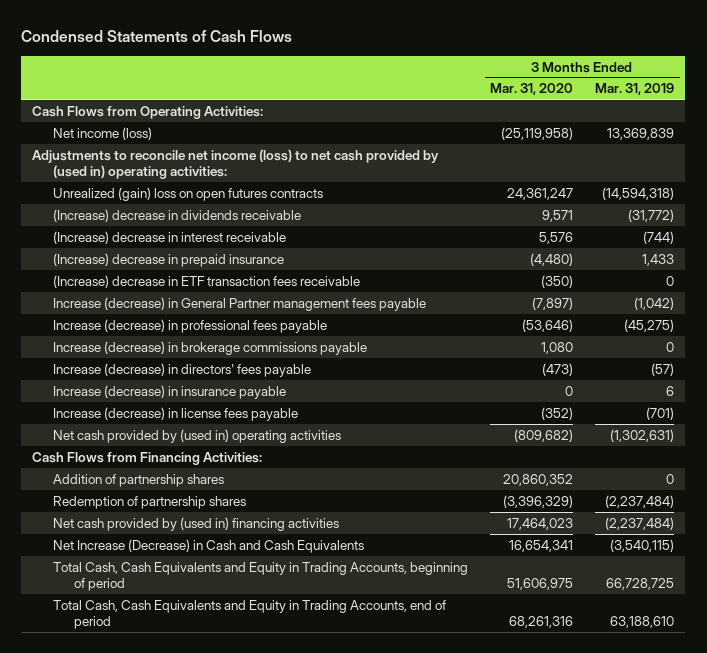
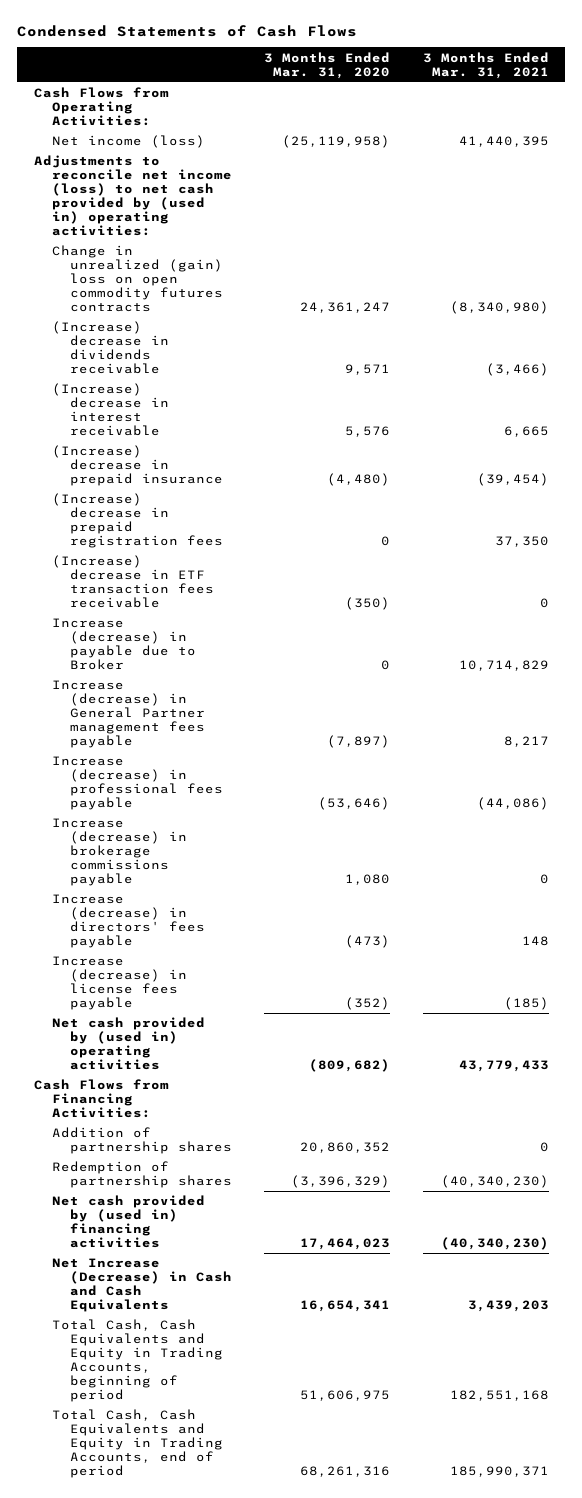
- | 3 Months Ended Mar. 31, 2020 | 3 Months Ended Mar. 31, 2019
+ | 3 Months Ended Mar. 31, 2020 | 3 Months Ended Mar. 31, 2021
- Unrealized (gain) loss on open futures contracts | 24,361,247 | (14,594,318)
+ Change in unrealized (gain) loss on open commodity futures contracts | 24,361,247 | (8,340,980)
+ (Increase) decrease in prepaid registration fees | 0 | 37,350
+ Increase (decrease) in payable due to Broker | 0 | 10,714,829
- Increase (decrease) in insurance payable | 0 | 6

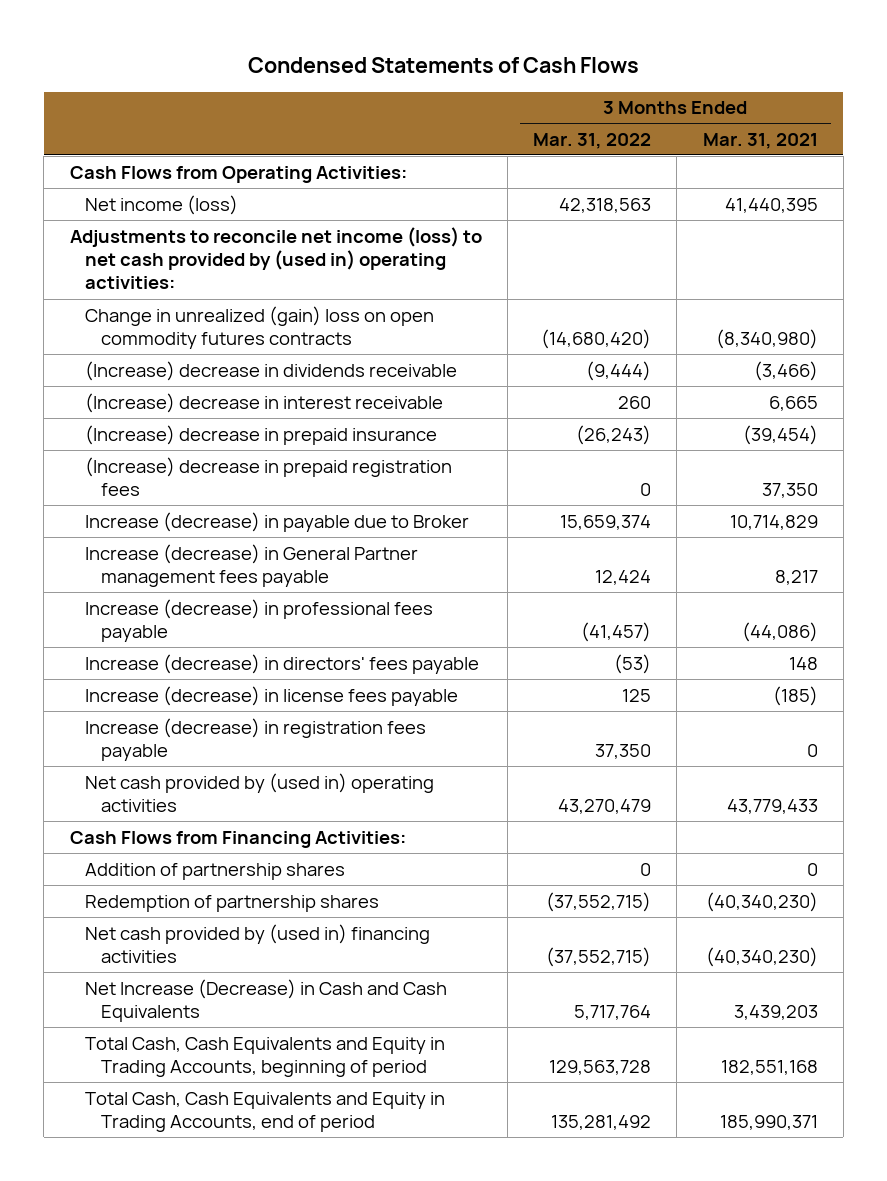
- | 3 Months Ended Mar. 31, 2020 | 3 Months Ended Mar. 31, 2021
+ | 3 Months Ended Mar. 31, 2022 | 3 Months Ended Mar. 31, 2021
- (Increase) decrease in ETF transaction fees receivable | (350) | 0
- Increase (decrease) in brokerage commissions payable | 1,080 | 0
+ Increase (decrease) in registration fees payable | 37,350 | 0

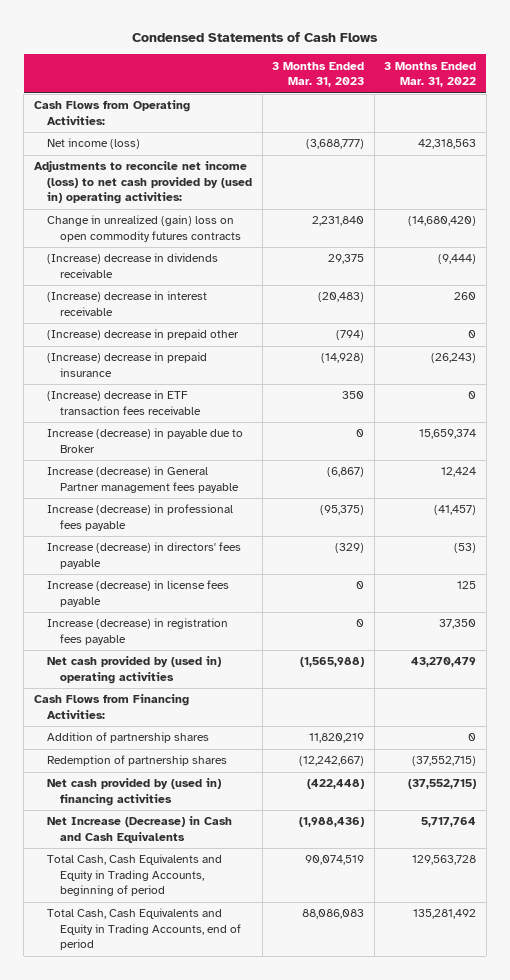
- | 3 Months Ended Mar. 31, 2022 | 3 Months Ended Mar. 31, 2021
+ | 3 Months Ended Mar. 31, 2023 | 3 Months Ended Mar. 31, 2022
+ (Increase) decrease in prepaid other | (794) | 0
- (Increase) decrease in prepaid registration fees | 0 | 37,350
+ (Increase) decrease in ETF transaction fees receivable | 350 | 0

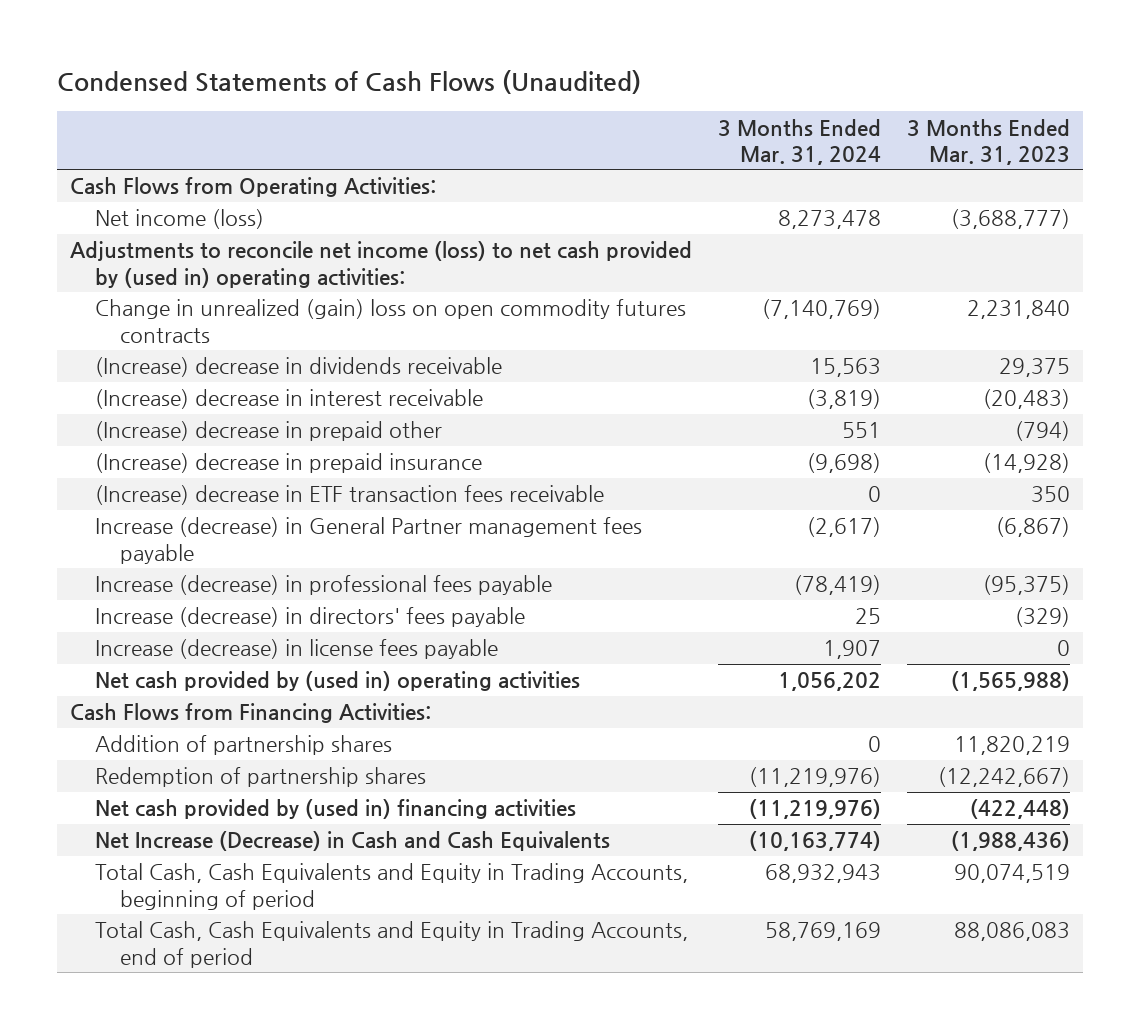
- Condensed Statements of Cash Flows
+ Condensed Statements of Cash Flows (Unaudited)
- | 3 Months Ended Mar. 31, 2023 | 3 Months Ended Mar. 31, 2022
+ | 3 Months Ended Mar. 31, 2024 | 3 Months Ended Mar. 31, 2023
- Increase (decrease) in payable due to Broker | 0 | 15,659,374
- Increase (decrease) in registration fees payable | 0 | 37,350

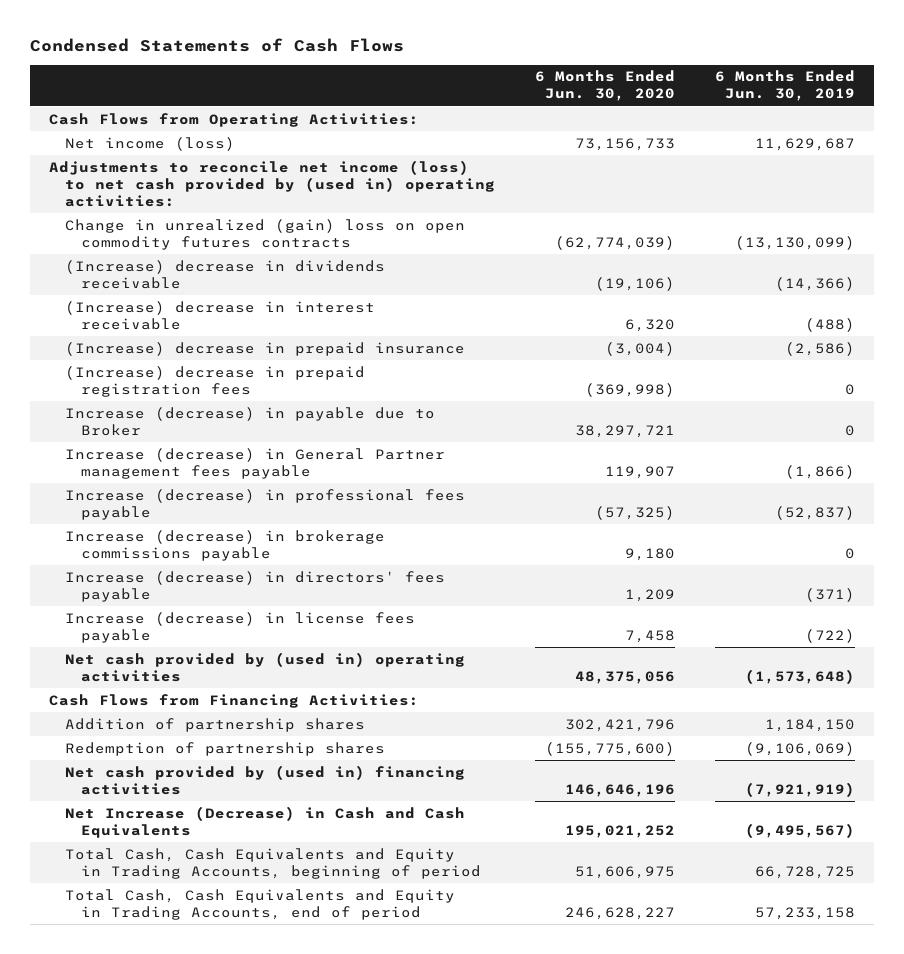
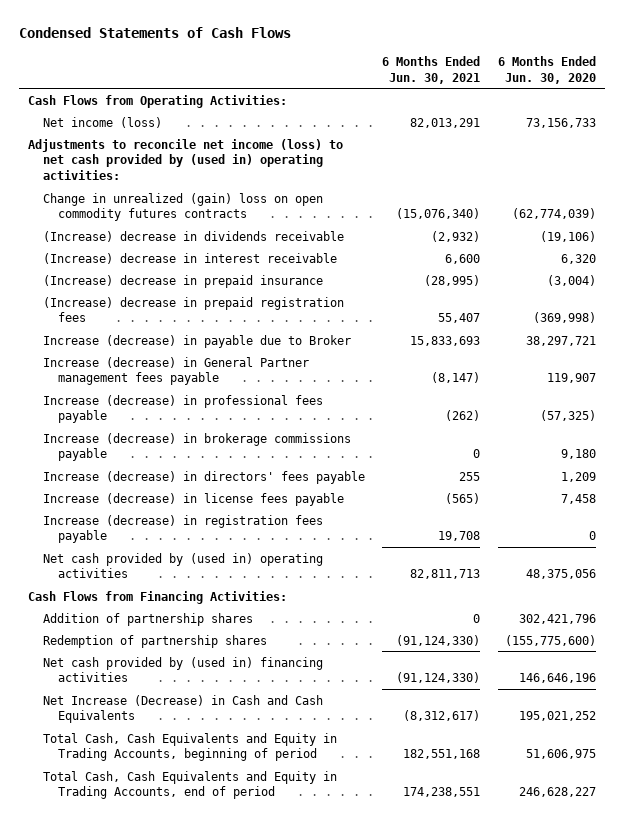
- | 6 Months Ended Jun. 30, 2020 | 6 Months Ended Jun. 30, 2019
+ | 6 Months Ended Jun. 30, 2021 | 6 Months Ended Jun. 30, 2020
+ Increase (decrease) in registration fees payable | 19,708 | 0

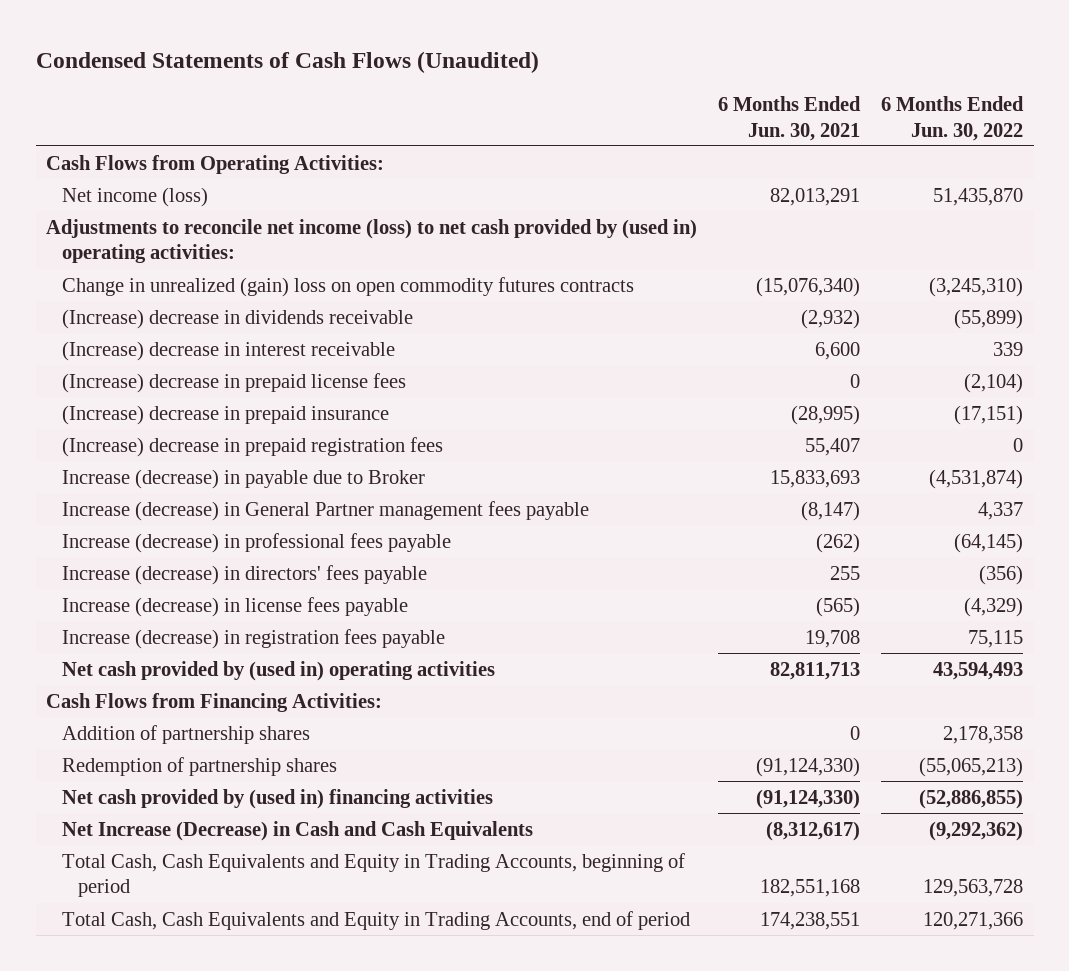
- Condensed Statements of Cash Flows
+ Condensed Statements of Cash Flows (Unaudited)
- | 6 Months Ended Jun. 30, 2021 | 6 Months Ended Jun. 30, 2020
+ | 6 Months Ended Jun. 30, 2021 | 6 Months Ended Jun. 30, 2022
+ (Increase) decrease in prepaid license fees | 0 | (2,104)
- Increase (decrease) in brokerage commissions payable | 0 | 9,180

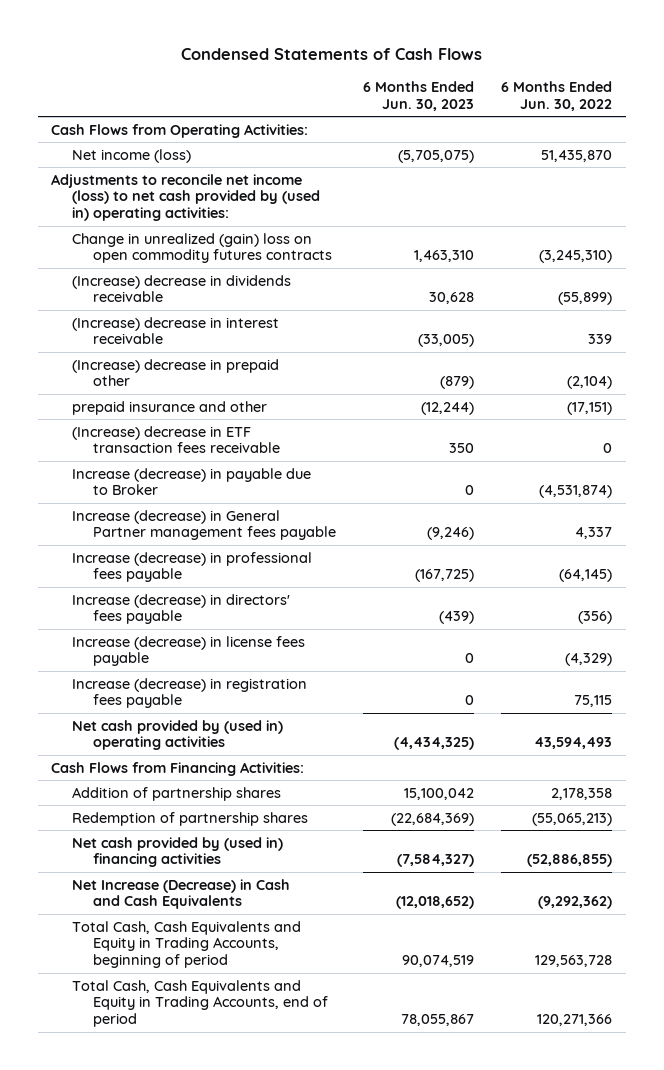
- Condensed Statements of Cash Flows (Unaudited)
+ Condensed Statements of Cash Flows
- | 6 Months Ended Jun. 30, 2021 | 6 Months Ended Jun. 30, 2022
+ | 6 Months Ended Jun. 30, 2023 | 6 Months Ended Jun. 30, 2022
- (Increase) decrease in prepaid license fees | 0 | (2,104)
- (Increase) decrease in prepaid insurance | (28,995) | (17,151)
- (Increase) decrease in prepaid registration fees | 55,407 | 0
+ (Increase) decrease in prepaid other | (879) | (2,104)
+ prepaid insurance and other | (12,244) | (17,151)
+ (Increase) decrease in ETF transaction fees receivable | 350 | 0

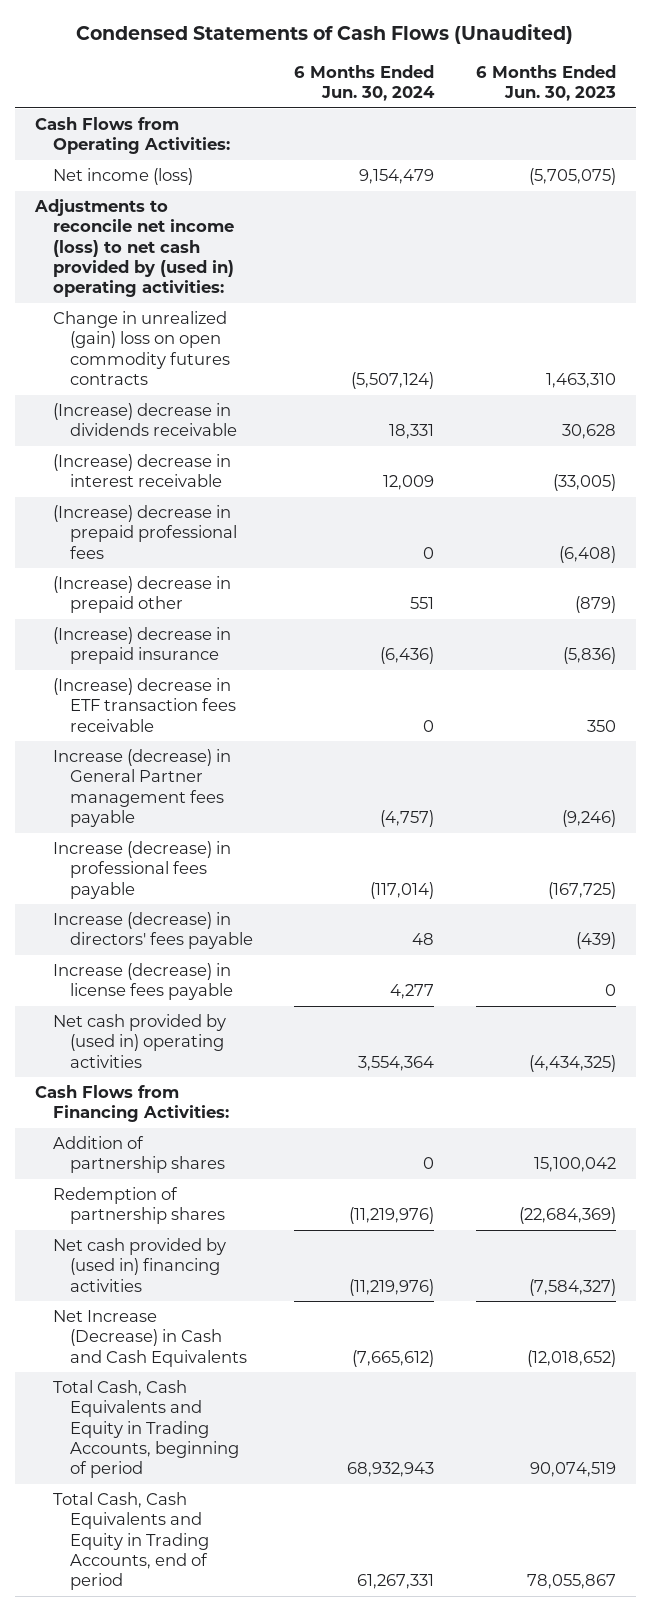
- Condensed Statements of Cash Flows
+ Condensed Statements of Cash Flows (Unaudited)
- | 6 Months Ended Jun. 30, 2023 | 6 Months Ended Jun. 30, 2022
+ | 6 Months Ended Jun. 30, 2024 | 6 Months Ended Jun. 30, 2023
+ (Increase) decrease in prepaid professional fees | 0 | (6,408)
- prepaid insurance and other | (12,244) | (17,151)
+ (Increase) decrease in prepaid insurance | (6,436) | (5,836)
- Increase (decrease) in payable due to Broker | 0 | (4,531,874)
- Increase (decrease) in registration fees payable | 0 | 75,115

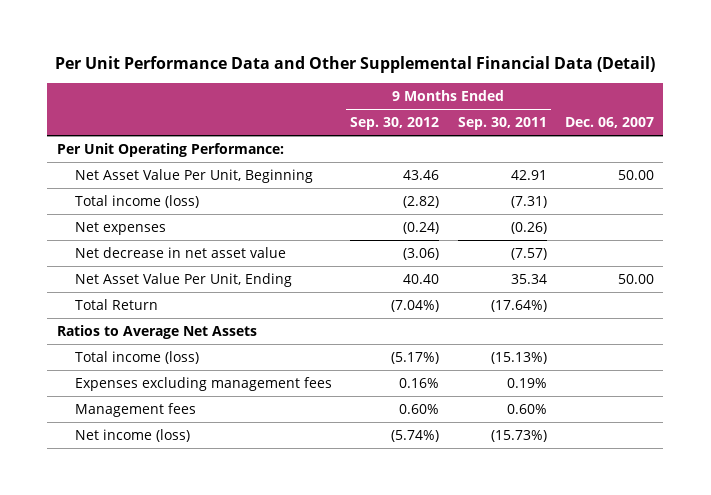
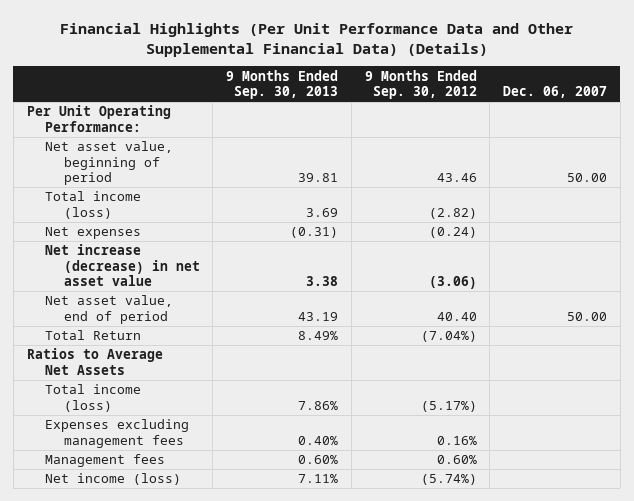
- Per Unit Performance Data and Other Supplemental Financial Data (Detail)
+ Financial Highlights (Per Unit Performance Data and Other Supplemental Financial Data) (Details)
- | 9 Months Ended Sep. 30, 2012 | 9 Months Ended Sep. 30, 2011 | Dec. 06, 2007
+ | 9 Months Ended Sep. 30, 2013 | 9 Months Ended Sep. 30, 2012 | Dec. 06, 2007
- Net Asset Value Per Unit, Beginning | 43.46 | 42.91 | 50.00
+ Net asset value, beginning of period | 39.81 | 43.46 | 50.00
- Net decrease in net asset value | (3.06) | (7.57) |
- Net Asset Value Per Unit, Ending | 40.40 | 35.34 | 50.00
+ Net increase (decrease) in net asset value | 3.38 | (3.06) |
+ Net asset value, end of period | 43.19 | 40.40 | 50.00

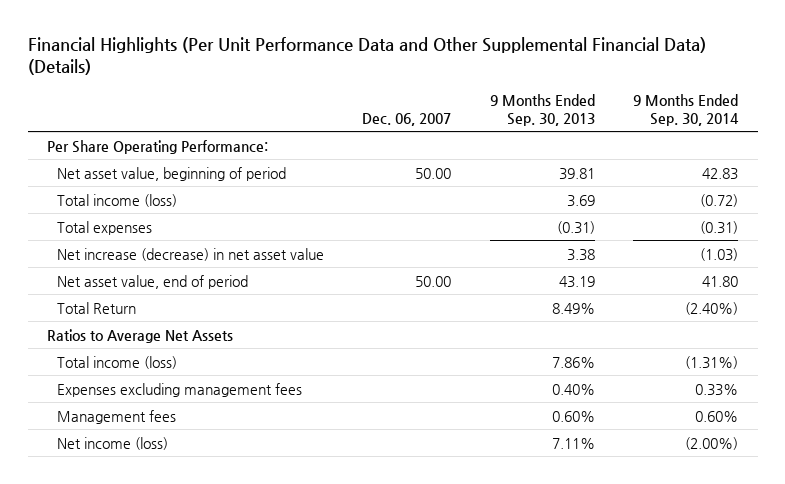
- | 9 Months Ended Sep. 30, 2013 | 9 Months Ended Sep. 30, 2012 | Dec. 06, 2007
+ | Dec. 06, 2007 | 9 Months Ended Sep. 30, 2013 | 9 Months Ended Sep. 30, 2014
- Per Unit Operating Performance:
+ Per Share Operating Performance:
- Net expenses | (0.31) | (0.24) |
+ Total expenses | | (0.31) | (0.31)

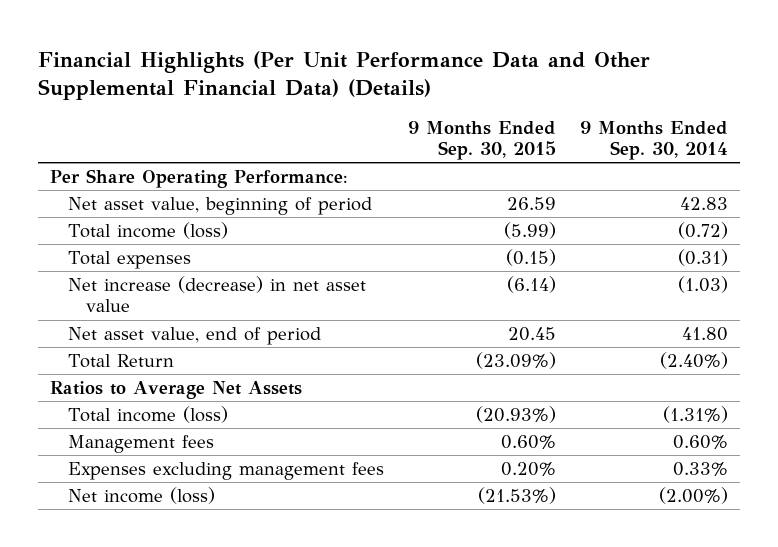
- | Dec. 06, 2007 | 9 Months Ended Sep. 30, 2013 | 9 Months Ended Sep. 30, 2014
+ | 9 Months Ended Sep. 30, 2015 | 9 Months Ended Sep. 30, 2014
moved down: Expenses excluding management fees | 0.20% | 0.33%

